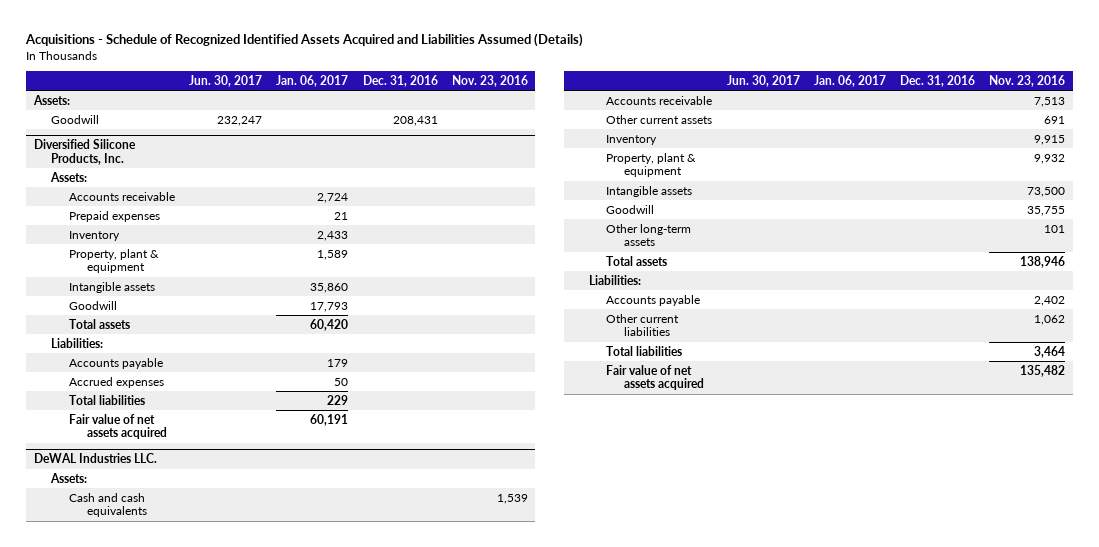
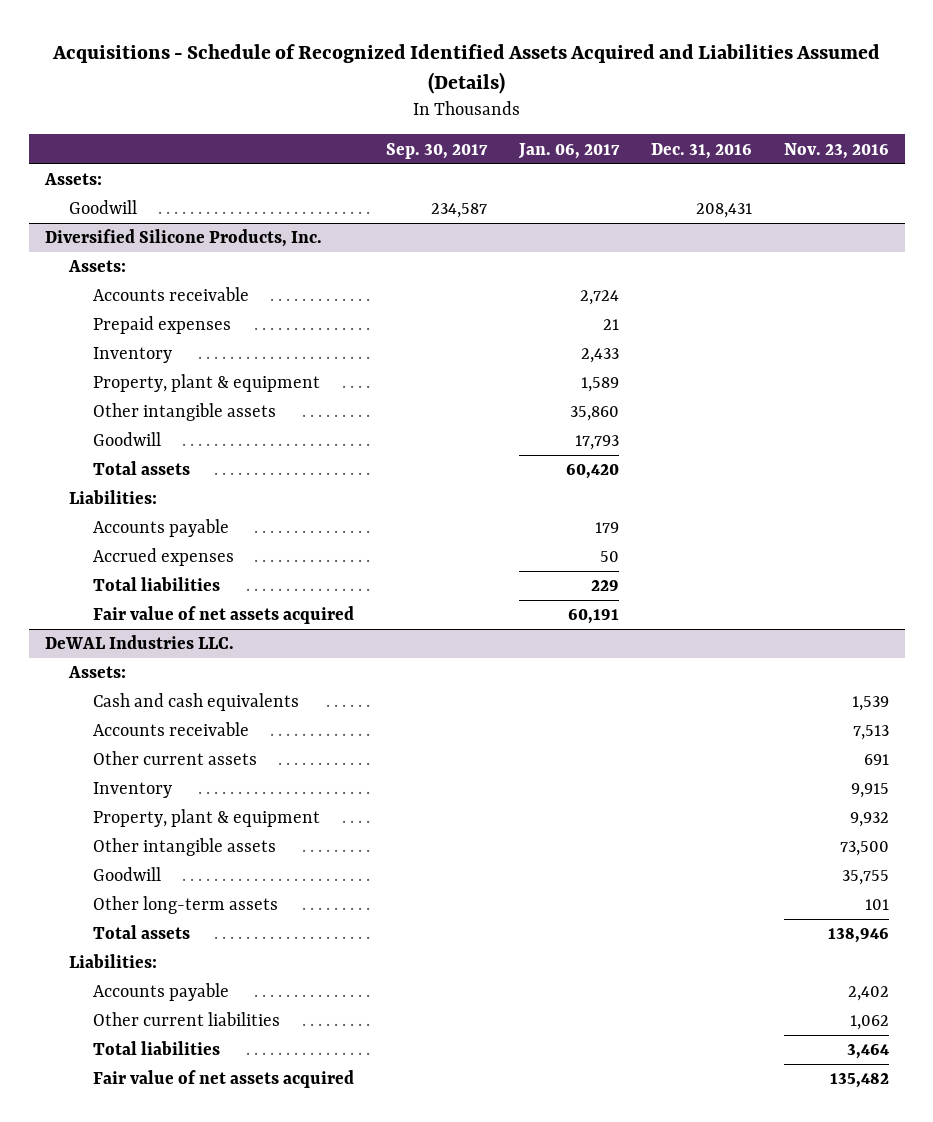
- | Jun. 30, 2017 | Jan. 06, 2017 | Dec. 31, 2016 | Nov. 23, 2016
+ | Sep. 30, 2017 | Jan. 06, 2017 | Dec. 31, 2016 | Nov. 23, 2016
@ Diversified Silicone Products, Inc.
- Intangible assets | | 35,860 | |
+ Other intangible assets | | 35,860 | |
@ DeWAL Industries LLC.
- Intangible assets | | | | 73,500
+ Other intangible assets | | | | 73,500

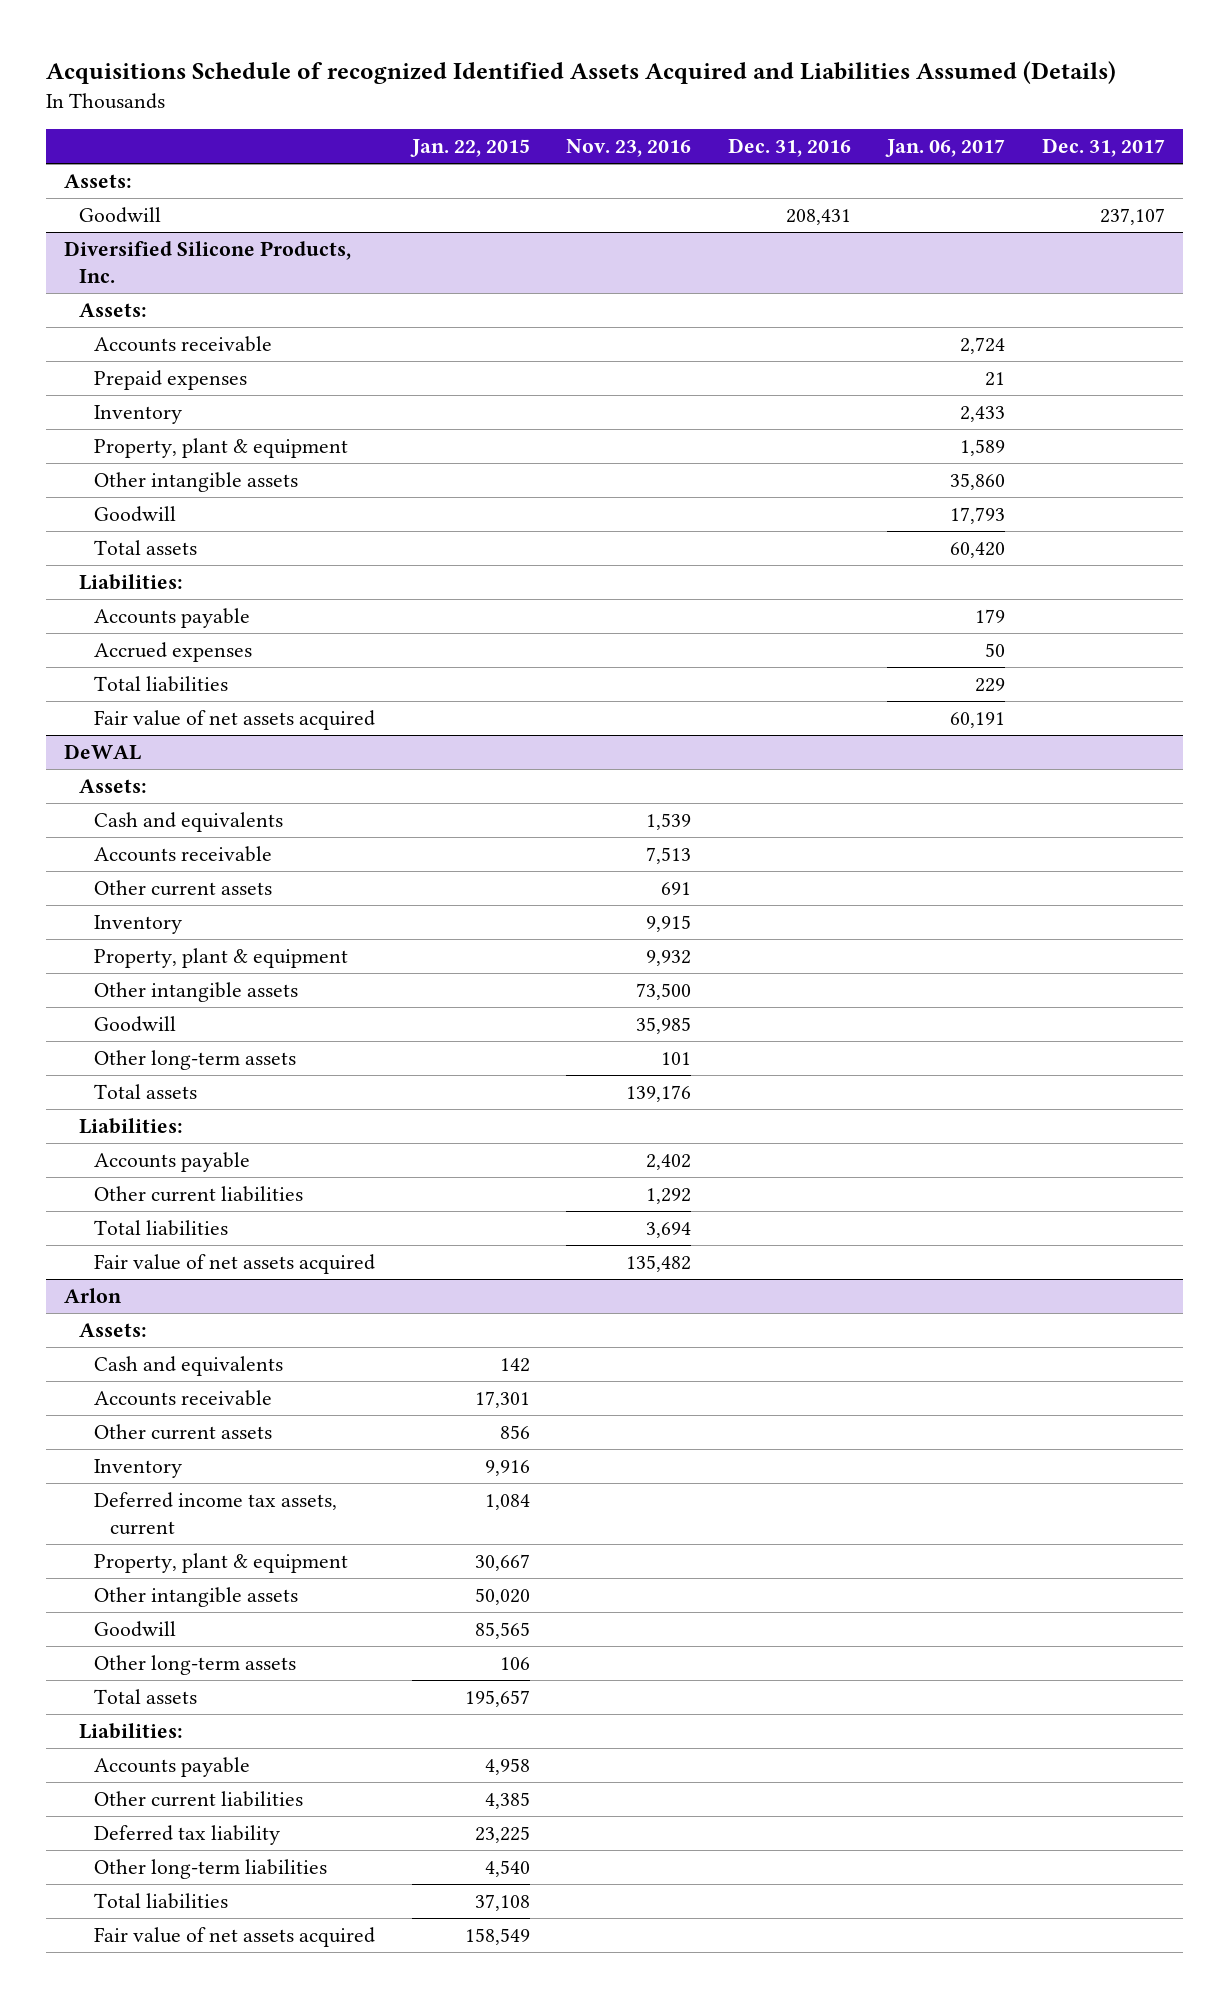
- Acquisitions - Schedule of Recognized Identified Assets Acquired and Liabilities Assumed (Details)
+ Acquisitions Schedule of recognized Identified Assets Acquired and Liabilities Assumed (Details)
- | Sep. 30, 2017 | Jan. 06, 2017 | Dec. 31, 2016 | Nov. 23, 2016
+ | Jan. 22, 2015 | Nov. 23, 2016 | Dec. 31, 2016 | Jan. 06, 2017 | Dec. 31, 2017
- DeWAL Industries LLC.
+ DeWAL
- Cash and cash equivalents | | | | 1,539
+ Cash and equivalents | | 1,539 | | |
- Goodwill | | | | 35,755
+ Goodwill | | 35,985 | | |
- Total assets | | | | 138,946
+ Total assets | | 139,176 | | |
- Other current liabilities | | | | 1,062
- Total liabilities | | | | 3,464
+ Other current liabilities | | 1,292 | | |
+ Total liabilities | | 3,694 | | |
+ Arlon
+ Assets:
+ Cash and equivalents | 142 | | | |
+ Accounts receivable | 17,301 | | | |
+ Other current assets | 856 | | | |
+ Inventory | 9,916 | | | |
+ Deferred income tax assets, current | 1,084 | | | |
+ Property, plant & equipment | 30,667 | | | |
+ Other intangible assets | 50,020 | | | |
+ Goodwill | 85,565 | | | |
+ Other long-term assets | 106 | | | |
+ Total assets | 195,657 | | | |
+ Liabilities:
+ Accounts payable | 4,958 | | | |
+ Other current liabilities | 4,385 | | | |
+ Deferred tax liability | 23,225 | | | |
+ Other long-term liabilities | 4,540 | | | |
+ Total liabilities | 37,108 | | | |
+ Fair value of net assets acquired | 158,549 | | | |

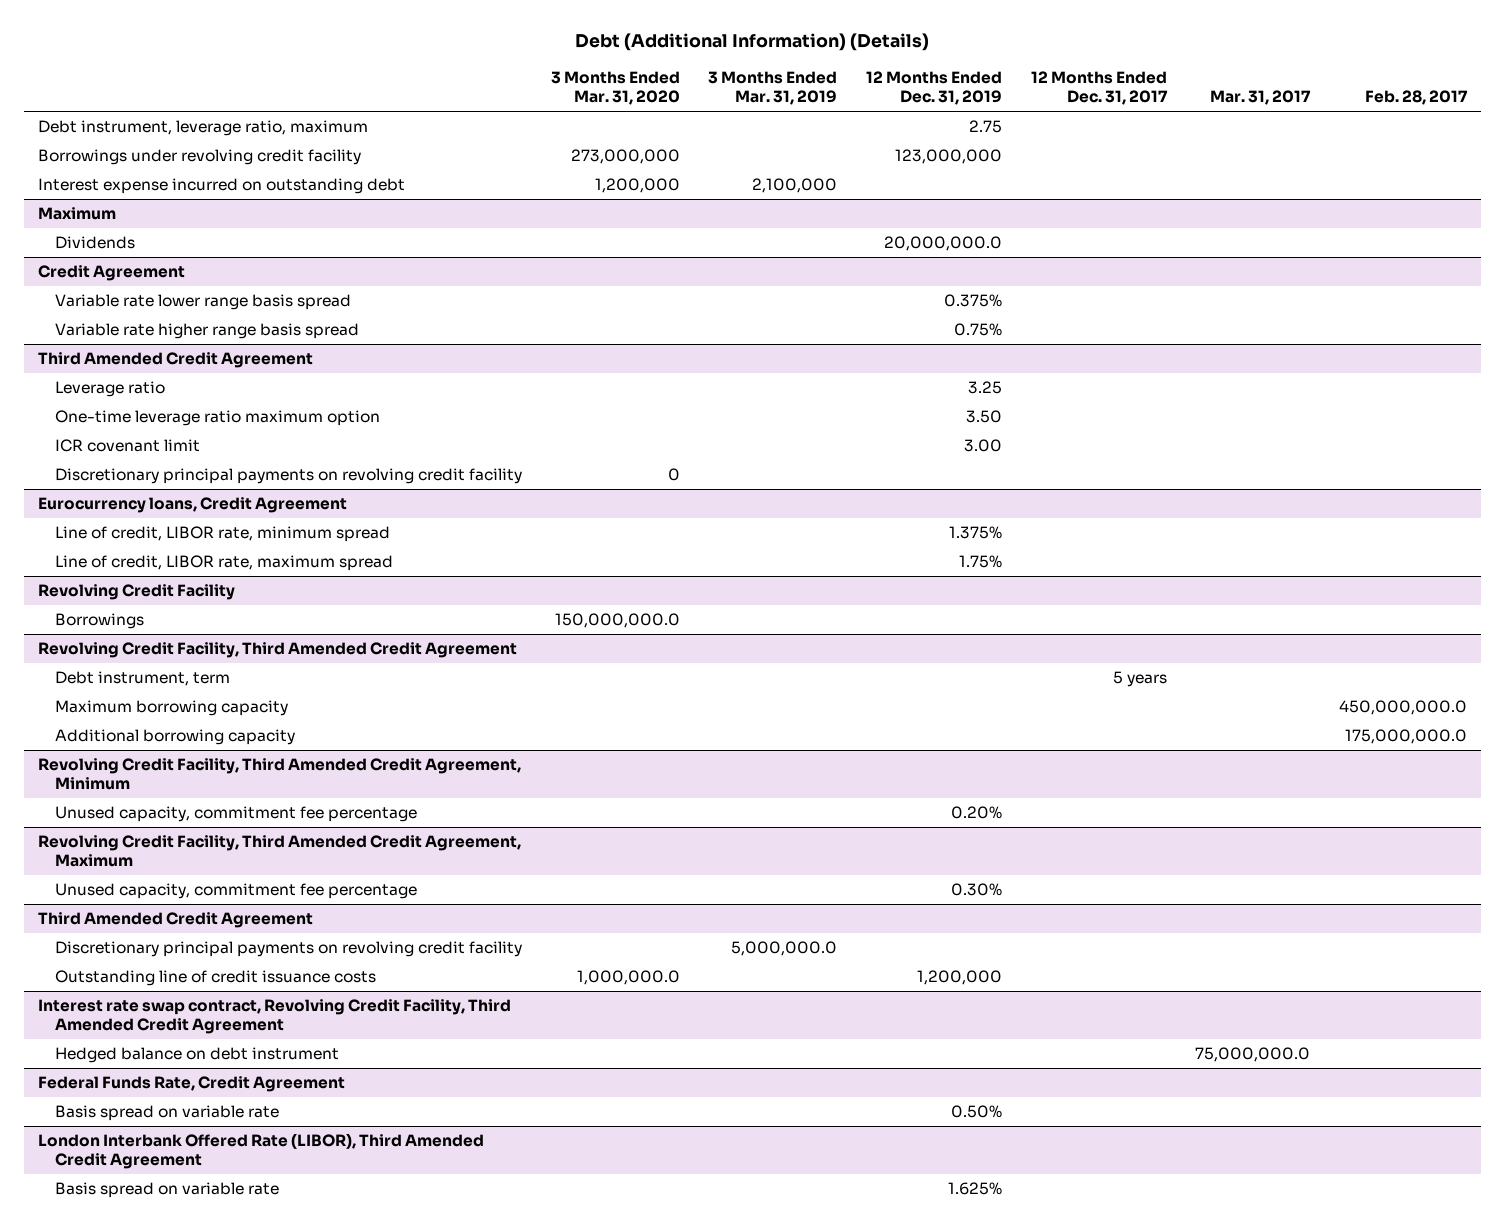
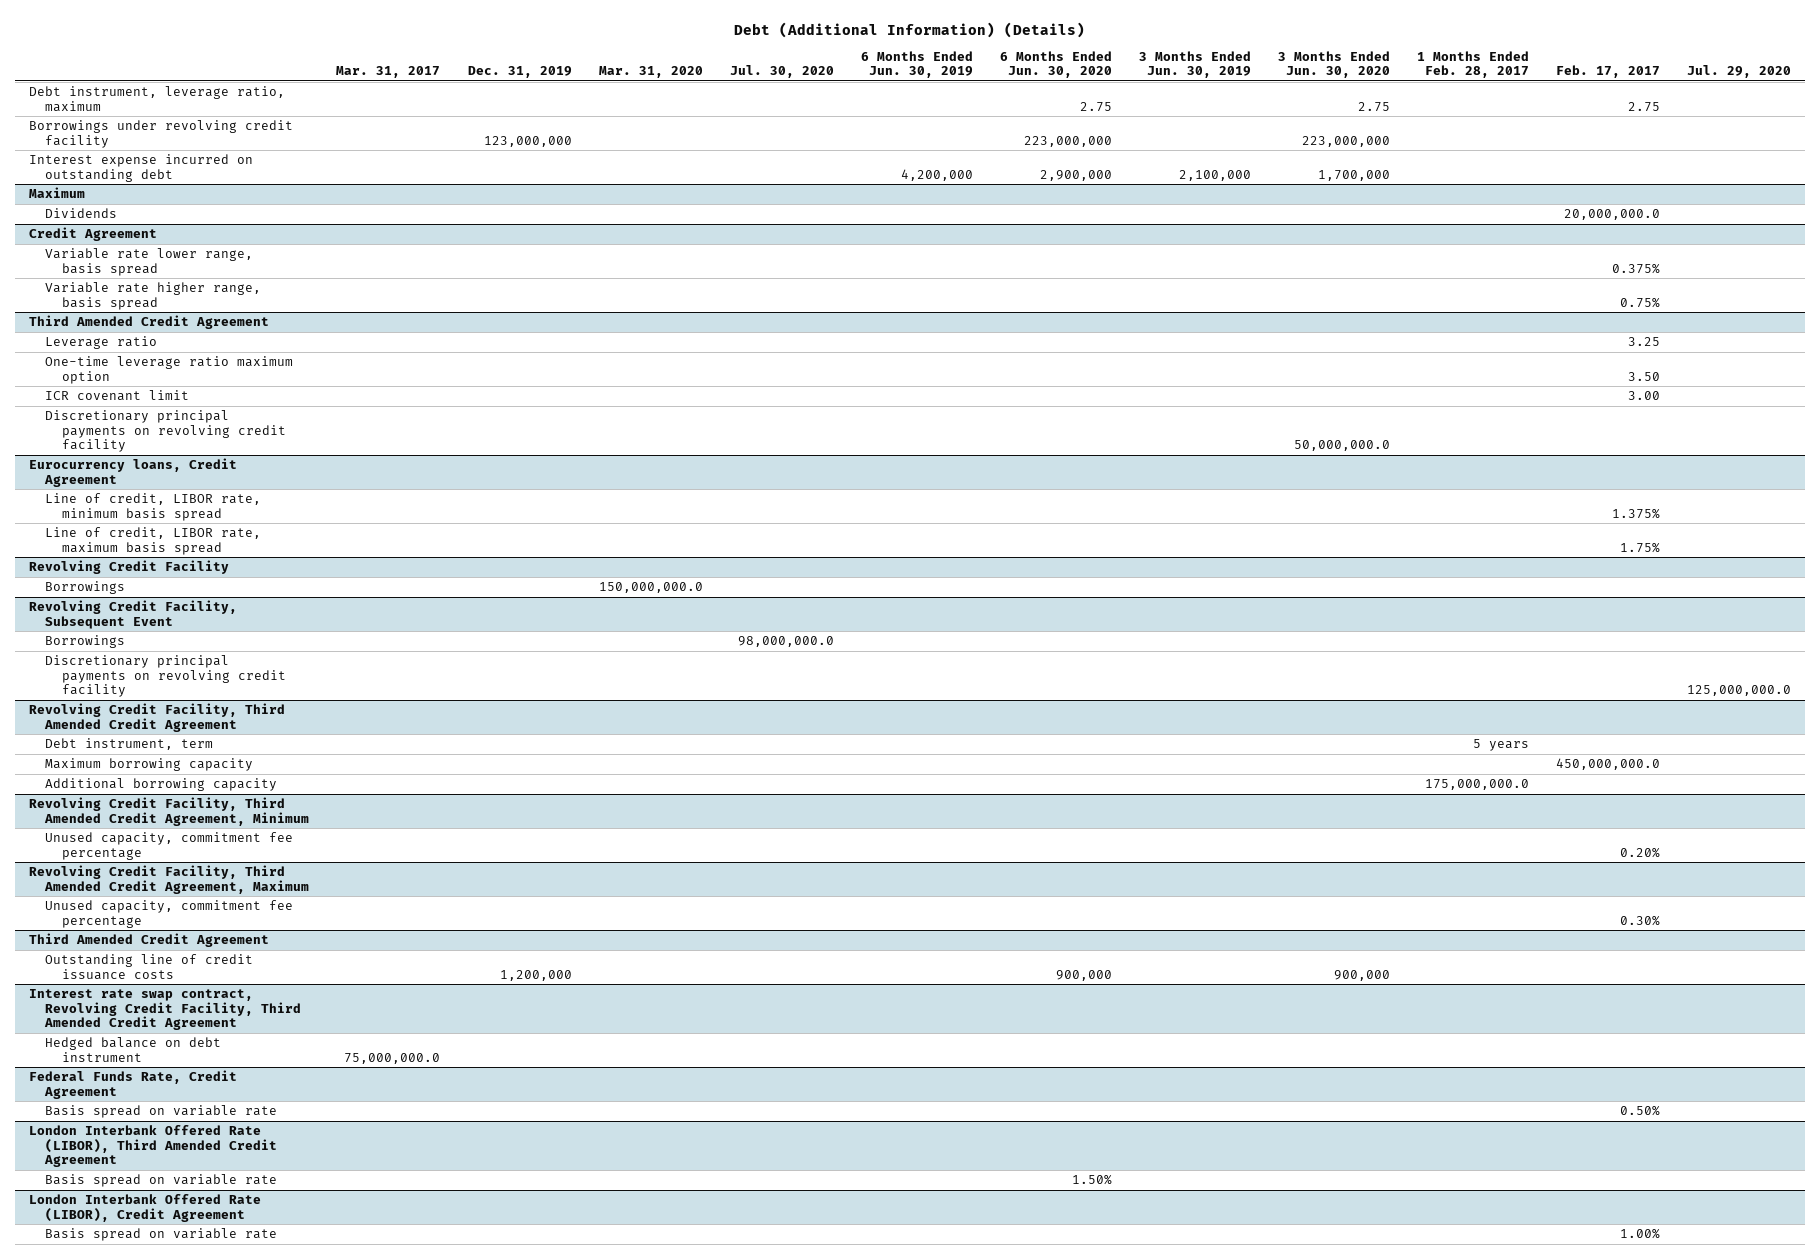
- | 3 Months Ended Mar. 31, 2020 | 3 Months Ended Mar. 31, 2019 | 12 Months Ended Dec. 31, 2019 | 12 Months Ended Dec. 31, 2017 | Mar. 31, 2017 | Feb. 28, 2017
+ | Mar. 31, 2017 | Dec. 31, 2019 | Mar. 31, 2020 | Jul. 30, 2020 | 6 Months Ended Jun. 30, 2019 | 6 Months Ended Jun. 30, 2020 | 3 Months Ended Jun. 30, 2019 | 3 Months Ended Jun. 30, 2020 | 1 Months Ended Feb. 28, 2017 | Feb. 17, 2017 | Jul. 29, 2020
@ Credit Agreement
- Variable rate lower range basis spread | | | 0.375% | | |
- Variable rate higher range basis spread | | | 0.75% | | |
+ Variable rate lower range, basis spread | | | | | | | | | | 0.375% |
+ Variable rate higher range, basis spread | | | | | | | | | | 0.75% |
@ Eurocurrency loans, Credit Agreement
- Line of credit, LIBOR rate, minimum spread | | | 1.375% | | |
- Line of credit, LIBOR rate, maximum spread | | | 1.75% | | |
+ Line of credit, LIBOR rate, minimum basis spread | | | | | | | | | | 1.375% |
+ Line of credit, LIBOR rate, maximum basis spread | | | | | | | | | | 1.75% |
+ Revolving Credit Facility, Subsequent Event
+ Borrowings | | | | 98,000,000.0 | | | | | | |
+ Discretionary principal payments on revolving credit facility | | | | | | | | | | | 125,000,000.0
@ Third Amended Credit Agreement
- Discretionary principal payments on revolving credit facility | | 5,000,000.0 | | | |
+ London Interbank Offered Rate (LIBOR), Credit Agreement
+ Basis spread on variable rate | | | | | | | | | | 1.00% |

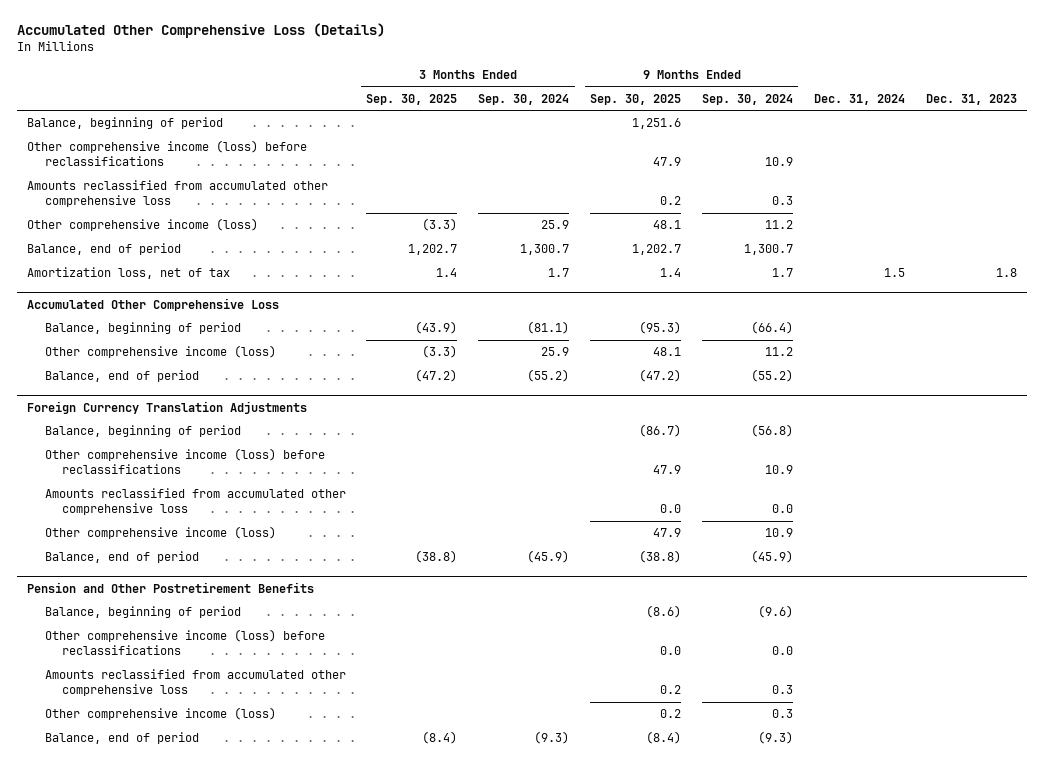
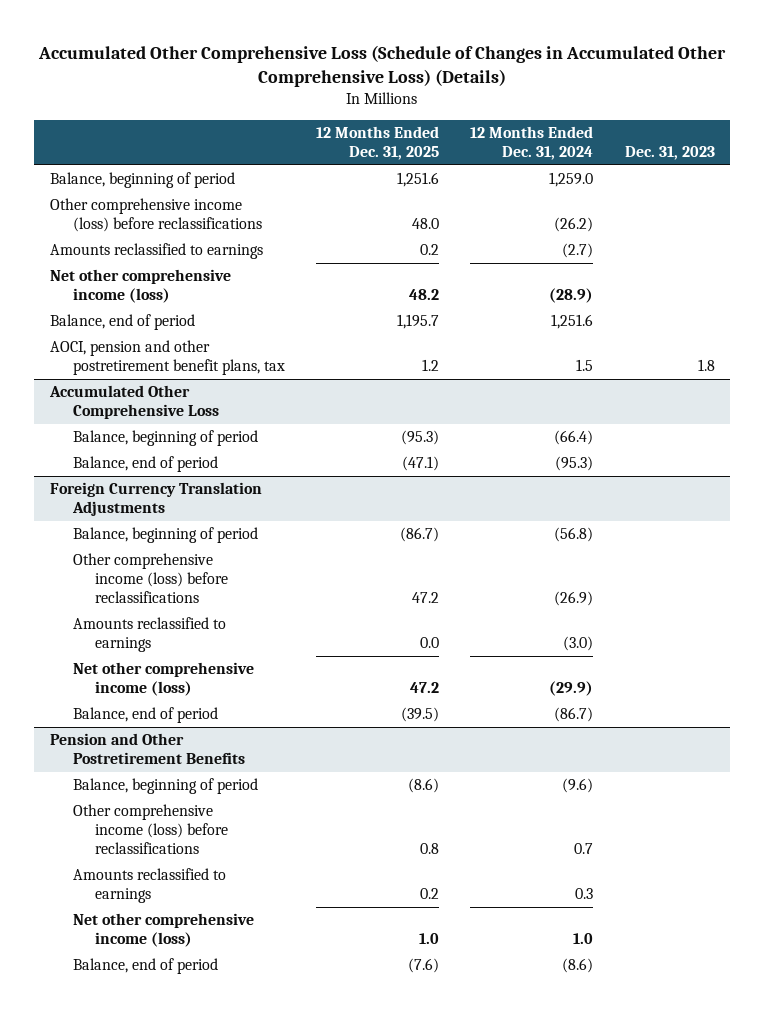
- Accumulated Other Comprehensive Loss (Details)
+ Accumulated Other Comprehensive Loss (Schedule of Changes in Accumulated Other Comprehensive Loss) (Details)
- | 3 Months Ended Sep. 30, 2025 | 3 Months Ended Sep. 30, 2024 | 9 Months Ended Sep. 30, 2025 | 9 Months Ended Sep. 30, 2024 | Dec. 31, 2024 | Dec. 31, 2023
+ | 12 Months Ended Dec. 31, 2025 | 12 Months Ended Dec. 31, 2024 | Dec. 31, 2023
- Amounts reclassified from accumulated other comprehensive loss | | | 0.2 | 0.3 | |
- Other comprehensive income (loss) | (3.3) | 25.9 | 48.1 | 11.2 | |
+ Amounts reclassified to earnings | 0.2 | (2.7) |
+ Net other comprehensive income (loss) | 48.2 | (28.9) |
- Amortization loss, net of tax | 1.4 | 1.7 | 1.4 | 1.7 | 1.5 | 1.8
+ AOCI, pension and other postretirement benefit plans, tax | 1.2 | 1.5 | 1.8
@ Accumulated Other Comprehensive Loss
- Other comprehensive income (loss) | (3.3) | 25.9 | 48.1 | 11.2 | |
@ Foreign Currency Translation Adjustments
- Amounts reclassified from accumulated other comprehensive loss | | | 0.0 | 0.0 | |
- Other comprehensive income (loss) | | | 47.9 | 10.9 | |
+ Amounts reclassified to earnings | 0.0 | (3.0) |
+ Net other comprehensive income (loss) | 47.2 | (29.9) |
@ Pension and Other Postretirement Benefits
- Amounts reclassified from accumulated other comprehensive loss | | | 0.2 | 0.3 | |
- Other comprehensive income (loss) | | | 0.2 | 0.3 | |
+ Amounts reclassified to earnings | 0.2 | 0.3 |
+ Net other comprehensive income (loss) | 1.0 | 1.0 |

